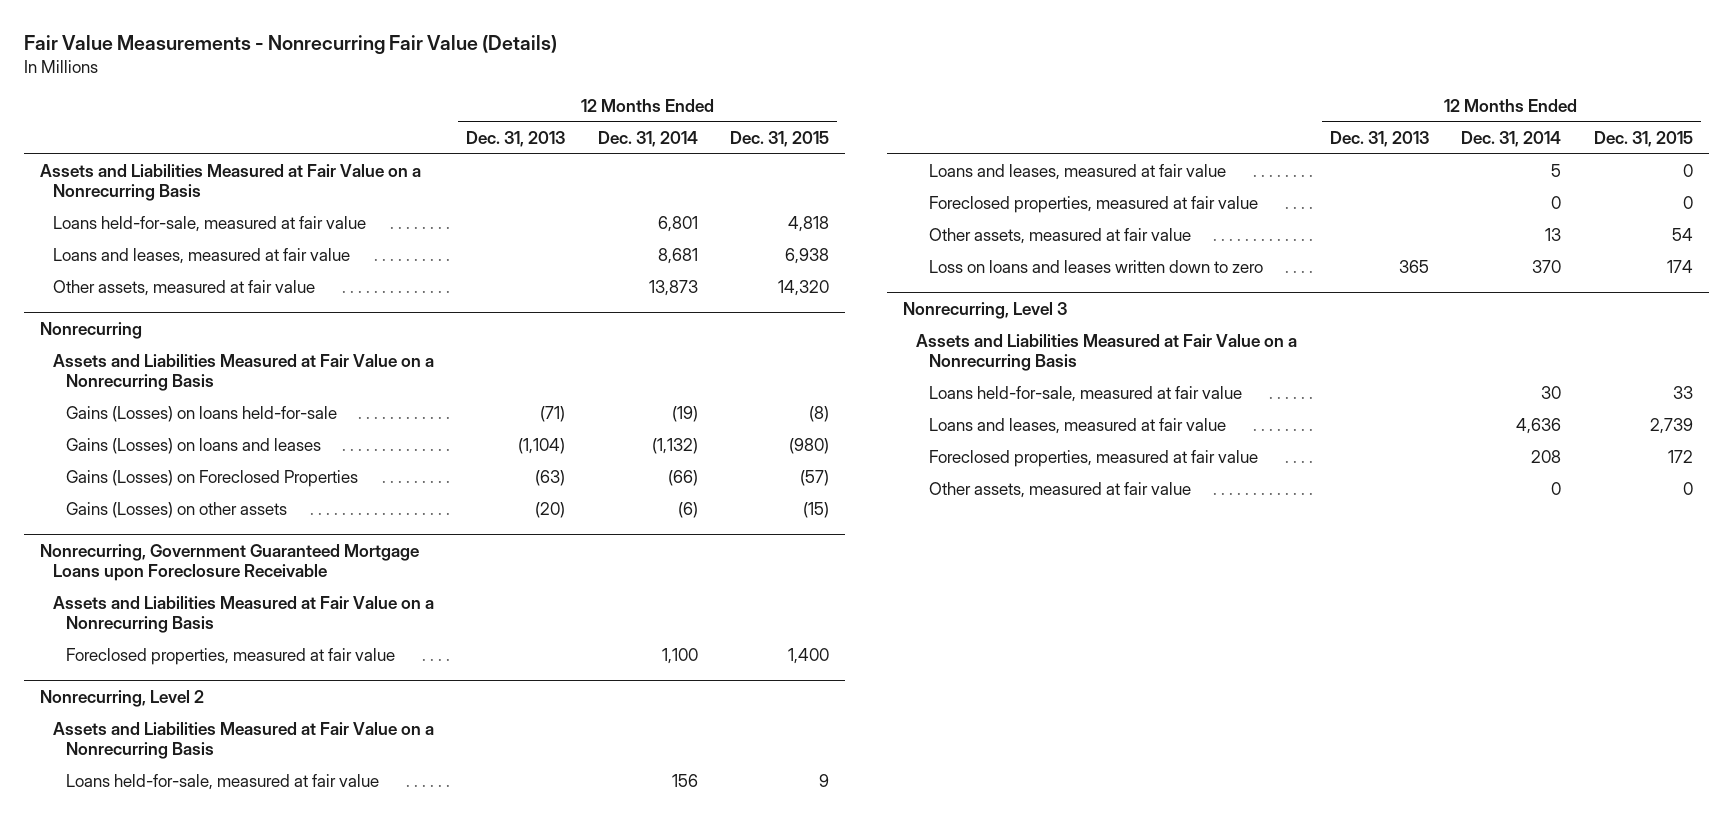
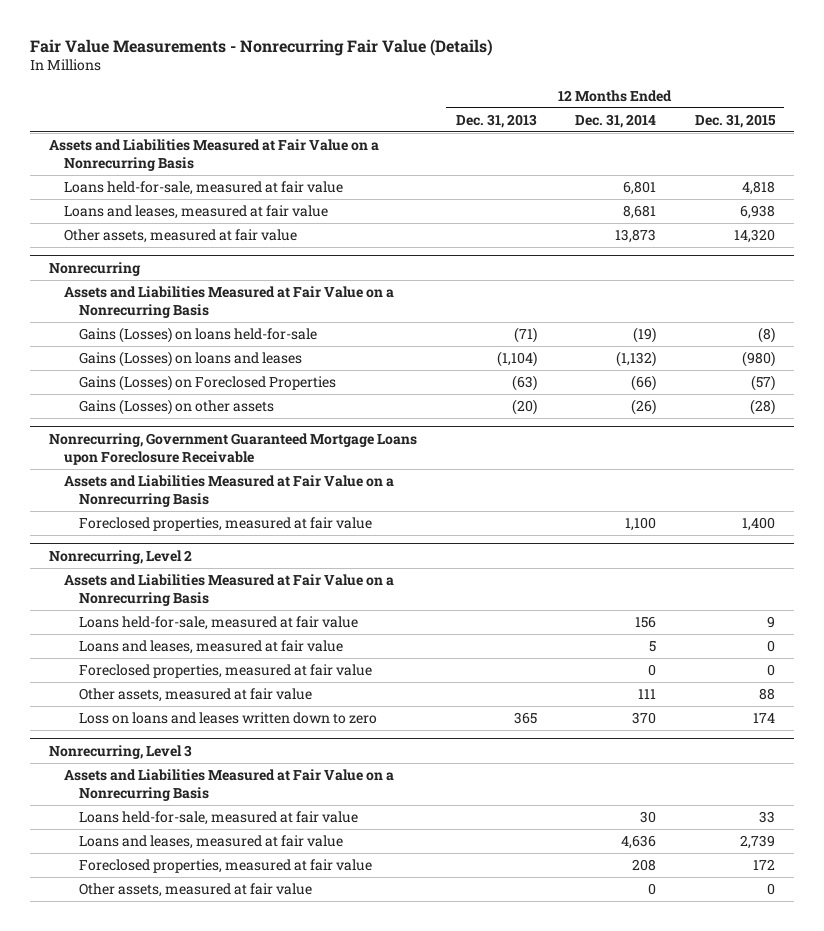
@ Nonrecurring
- Gains (Losses) on other assets | (20) | (6) | (15)
+ Gains (Losses) on other assets | (20) | (26) | (28)
@ Nonrecurring, Level 2
- Other assets, measured at fair value | | 13 | 54
+ Other assets, measured at fair value | | 111 | 88

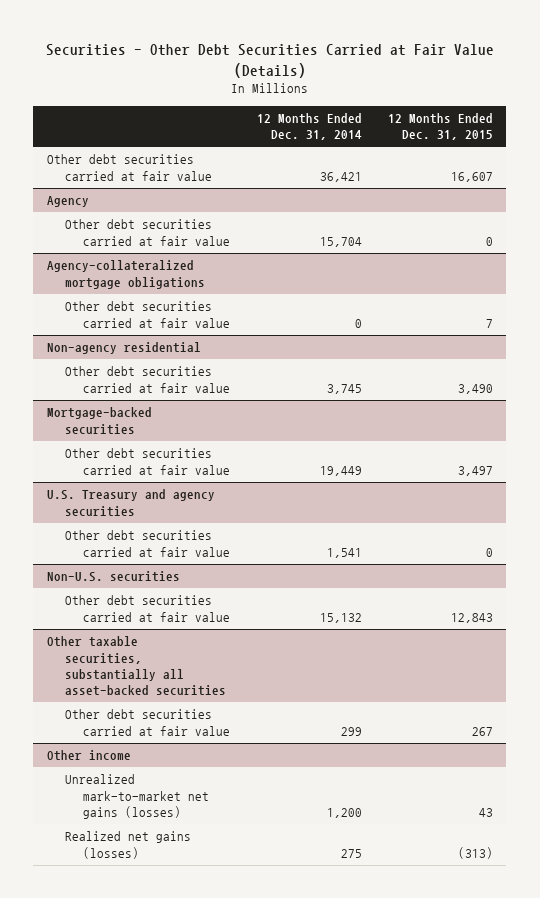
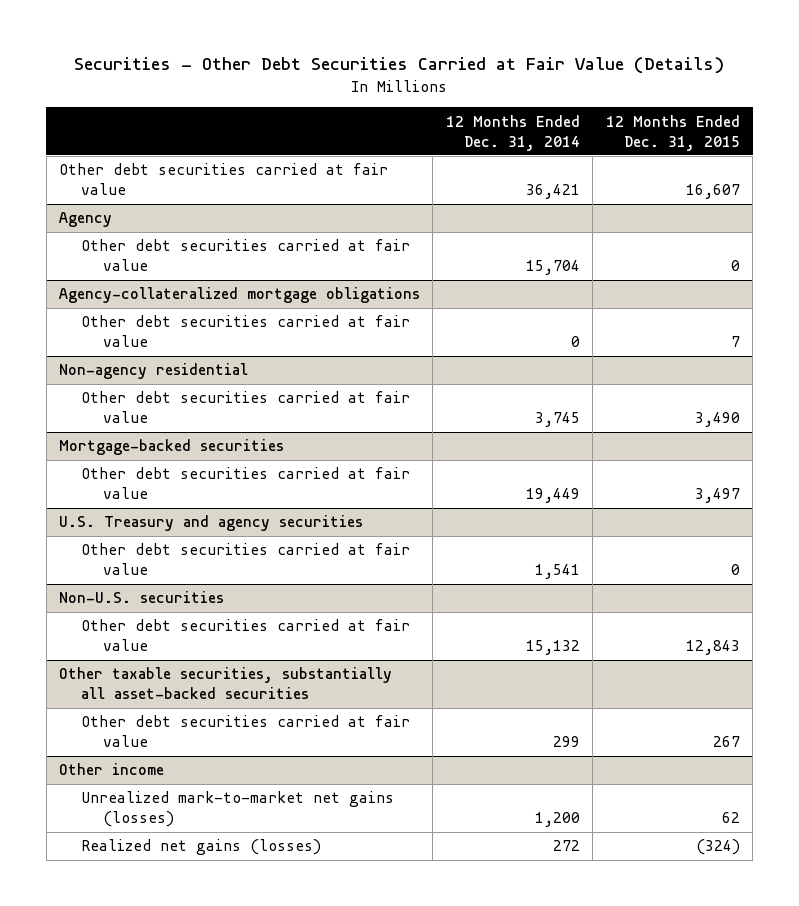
@ Other income
- Unrealized mark-to-market net gains (losses) | 1,200 | 43
- Realized net gains (losses) | 275 | (313)
+ Unrealized mark-to-market net gains (losses) | 1,200 | 62
+ Realized net gains (losses) | 272 | (324)

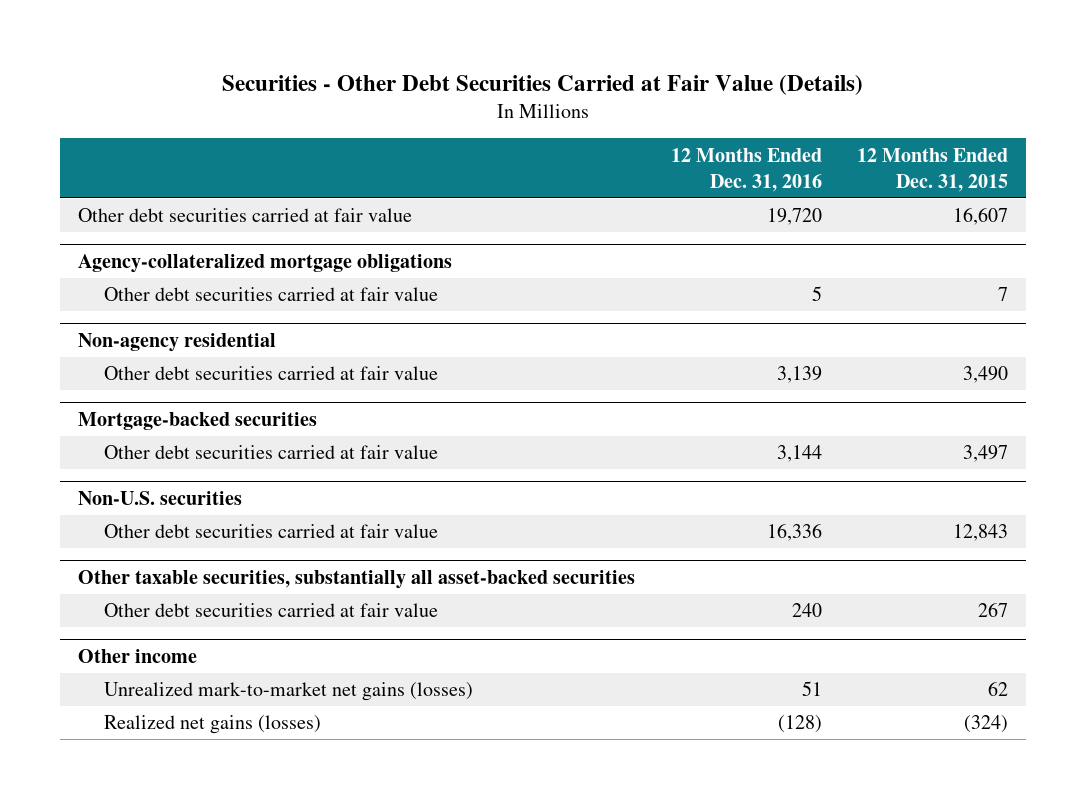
- | 12 Months Ended Dec. 31, 2014 | 12 Months Ended Dec. 31, 2015
+ | 12 Months Ended Dec. 31, 2016 | 12 Months Ended Dec. 31, 2015
- Agency
- Other debt securities carried at fair value | 15,704 | 0
- U.S. Treasury and agency securities
- Other debt securities carried at fair value | 1,541 | 0

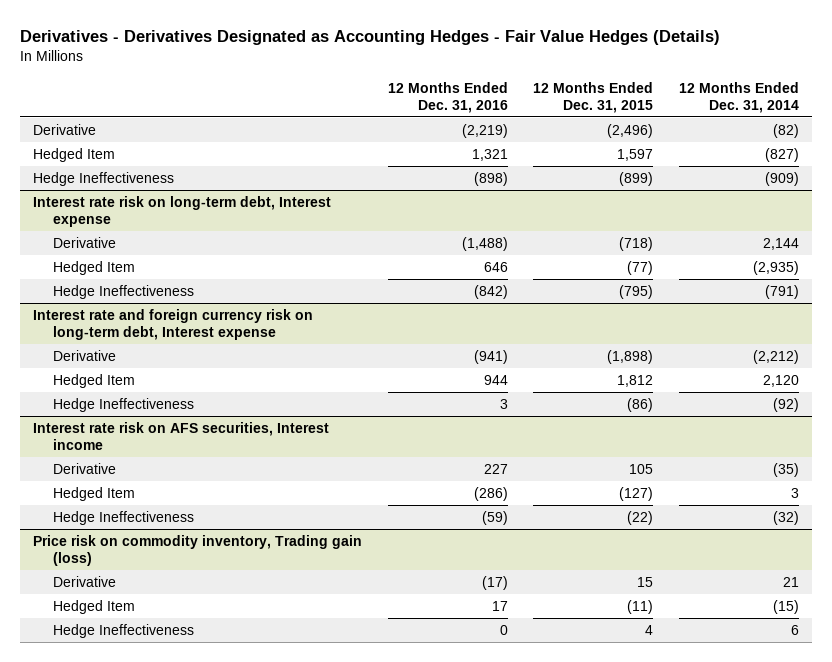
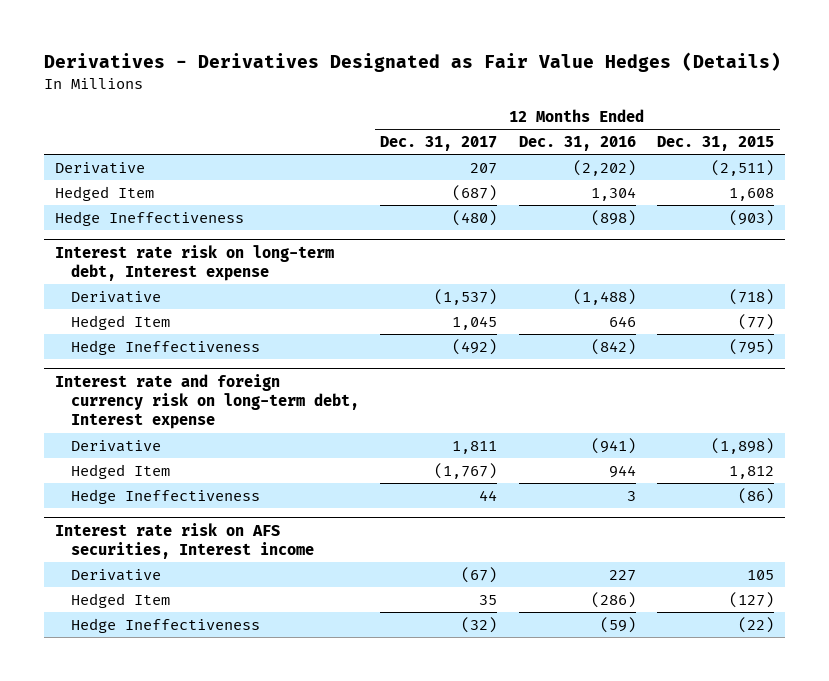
- Derivatives - Derivatives Designated as Accounting Hedges - Fair Value Hedges (Details)
+ Derivatives - Derivatives Designated as Fair Value Hedges (Details)
- | 12 Months Ended Dec. 31, 2016 | 12 Months Ended Dec. 31, 2015 | 12 Months Ended Dec. 31, 2014
+ | 12 Months Ended Dec. 31, 2017 | 12 Months Ended Dec. 31, 2016 | 12 Months Ended Dec. 31, 2015
- Derivative | (2,219) | (2,496) | (82)
- Hedged Item | 1,321 | 1,597 | (827)
- Hedge Ineffectiveness | (898) | (899) | (909)
+ Derivative | 207 | (2,202) | (2,511)
+ Hedged Item | (687) | 1,304 | 1,608
+ Hedge Ineffectiveness | (480) | (898) | (903)
- Price risk on commodity inventory, Trading gain (loss)
- Derivative | (17) | 15 | 21
- Hedged Item | 17 | (11) | (15)
- Hedge Ineffectiveness | 0 | 4 | 6

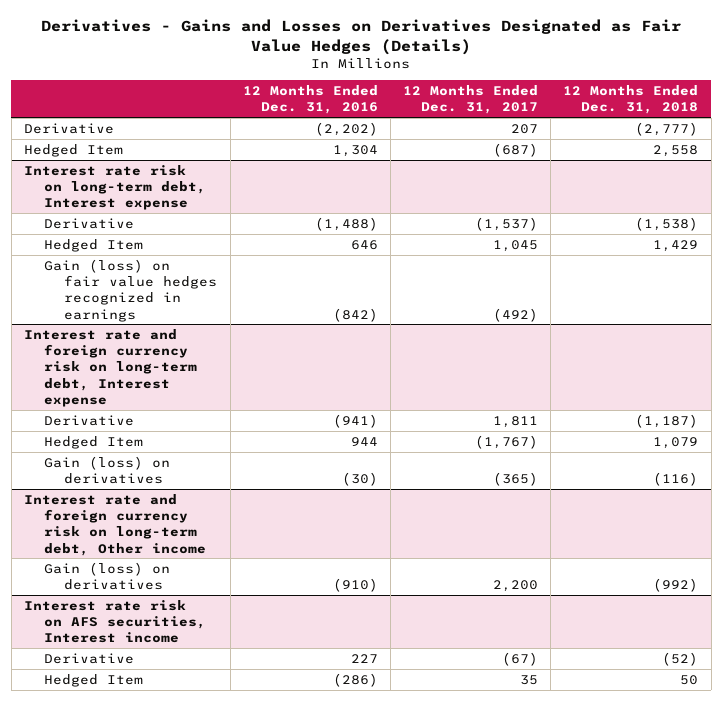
- Derivatives - Derivatives Designated as Fair Value Hedges (Details)
+ Derivatives - Gains and Losses on Derivatives Designated as Fair Value Hedges (Details)
- | 12 Months Ended Dec. 31, 2017 | 12 Months Ended Dec. 31, 2016 | 12 Months Ended Dec. 31, 2015
+ | 12 Months Ended Dec. 31, 2016 | 12 Months Ended Dec. 31, 2017 | 12 Months Ended Dec. 31, 2018
- Hedge Ineffectiveness | (480) | (898) | (903)
@ Interest rate risk on long-term debt, Interest expense
- Hedge Ineffectiveness | (492) | (842) | (795)
+ Gain (loss) on fair value hedges recognized in earnings | (842) | (492) |
@ Interest rate and foreign currency risk on long-term debt, Interest expense
- Hedge Ineffectiveness | 44 | 3 | (86)
+ Gain (loss) on derivatives | (30) | (365) | (116)
+ Interest rate and foreign currency risk on long-term debt, Other income
+ Gain (loss) on derivatives | (910) | 2,200 | (992)
@ Interest rate risk on AFS securities, Interest income
- Hedge Ineffectiveness | (32) | (59) | (22)

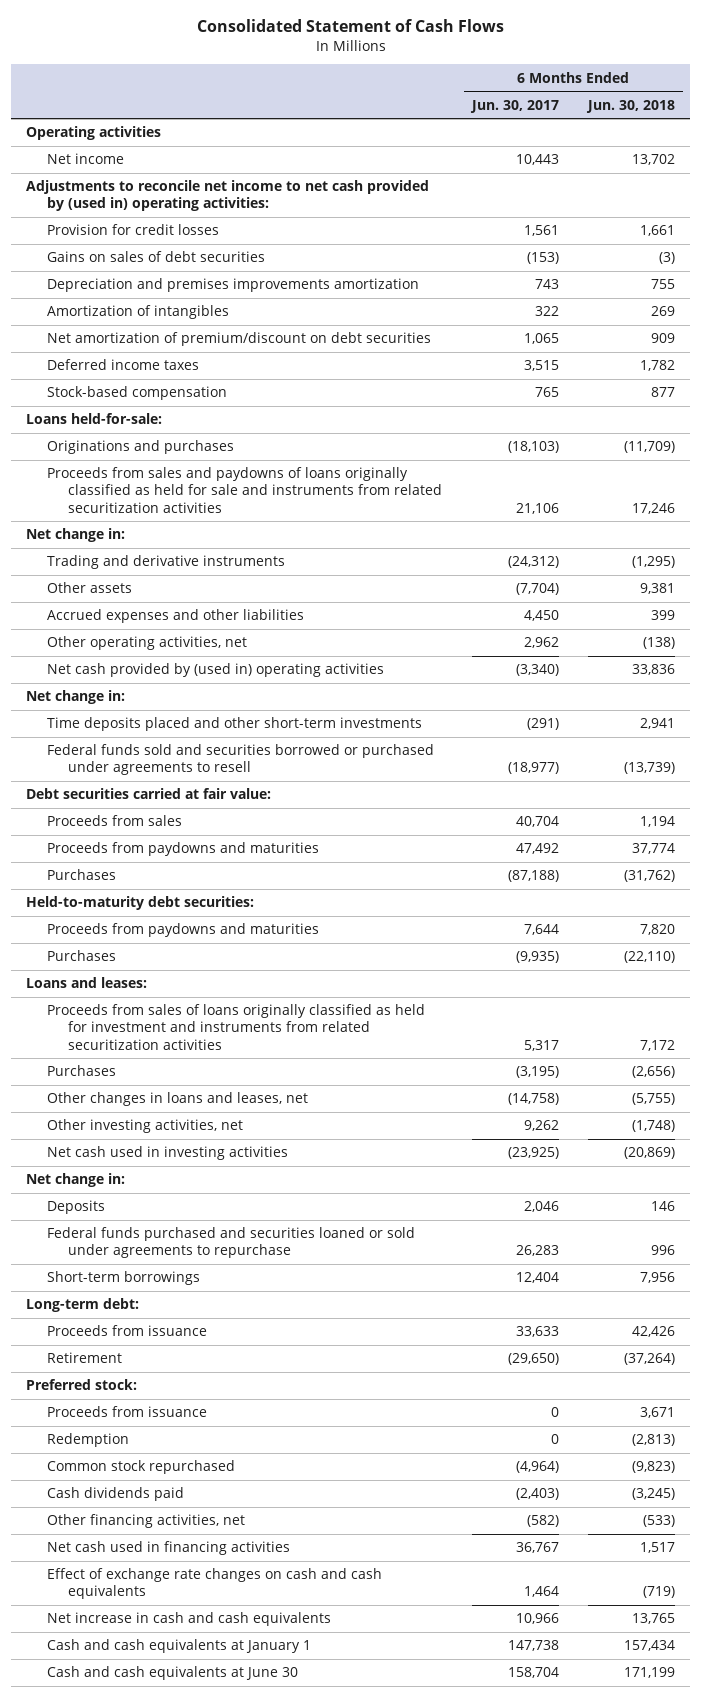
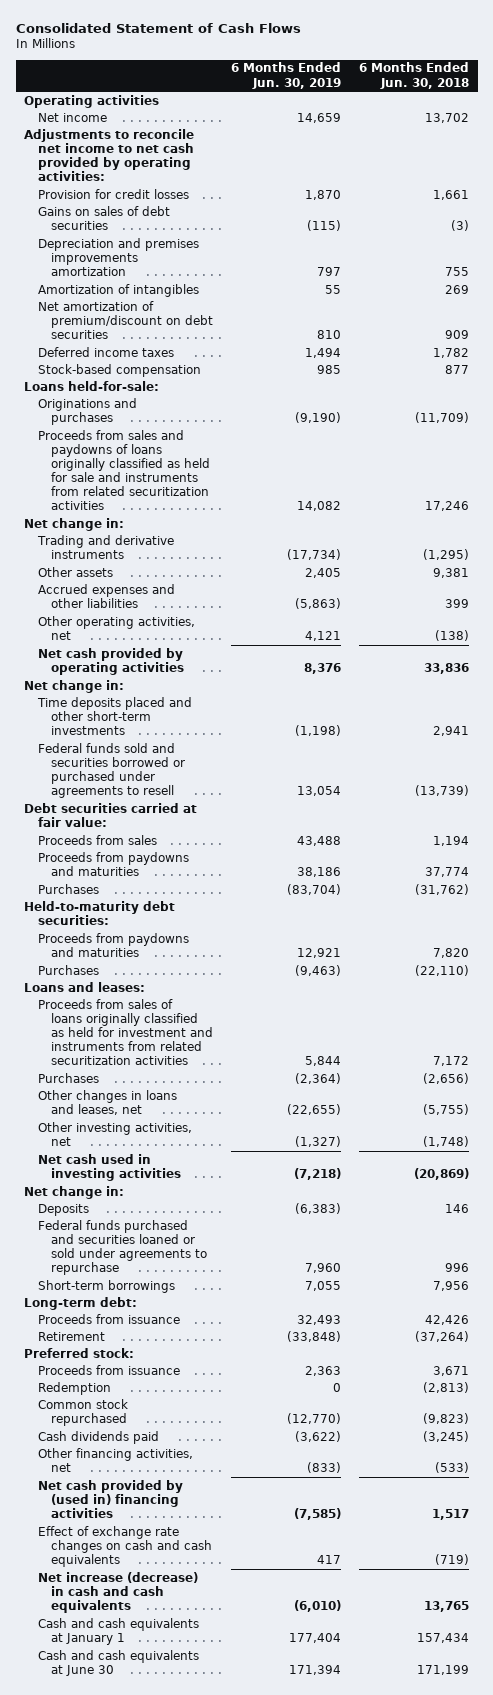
- | 6 Months Ended Jun. 30, 2017 | 6 Months Ended Jun. 30, 2018
+ | 6 Months Ended Jun. 30, 2019 | 6 Months Ended Jun. 30, 2018
- Adjustments to reconcile net income to net cash provided by (used in) operating activities:
+ Adjustments to reconcile net income to net cash provided by operating activities:
- Net cash provided by (used in) operating activities | (3,340) | 33,836
+ Net cash provided by operating activities | 8,376 | 33,836
- Net cash used in financing activities | 36,767 | 1,517
+ Net cash provided by (used in) financing activities | (7,585) | 1,517
- Net increase in cash and cash equivalents | 10,966 | 13,765
+ Net increase (decrease) in cash and cash equivalents | (6,010) | 13,765

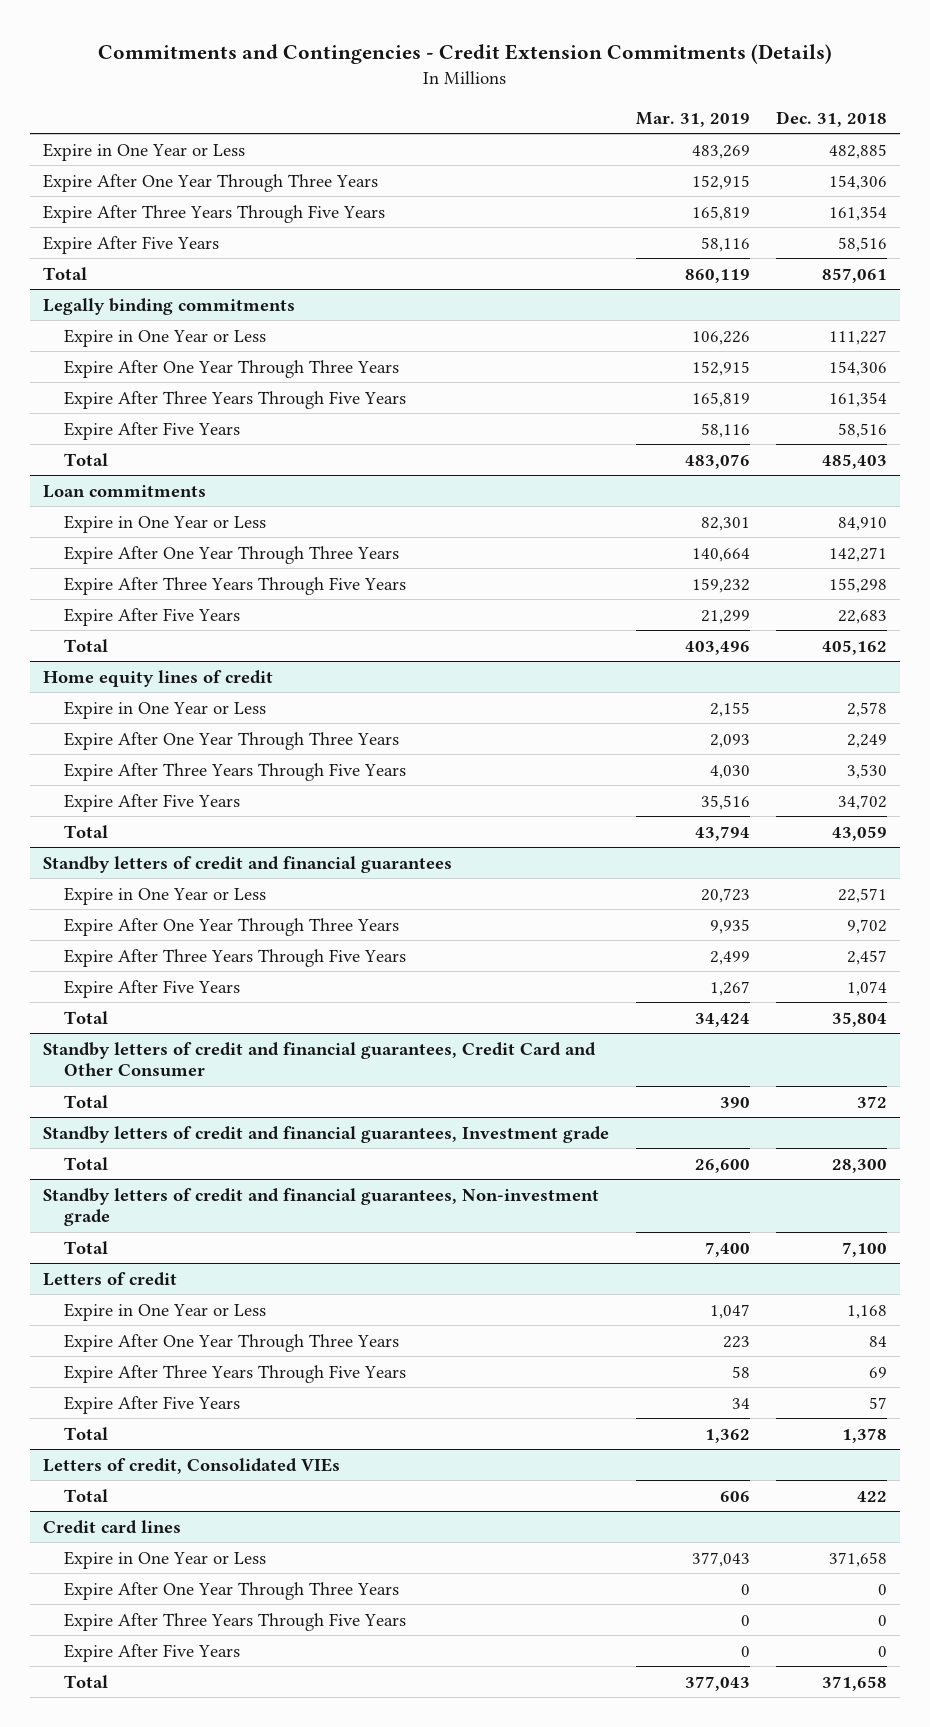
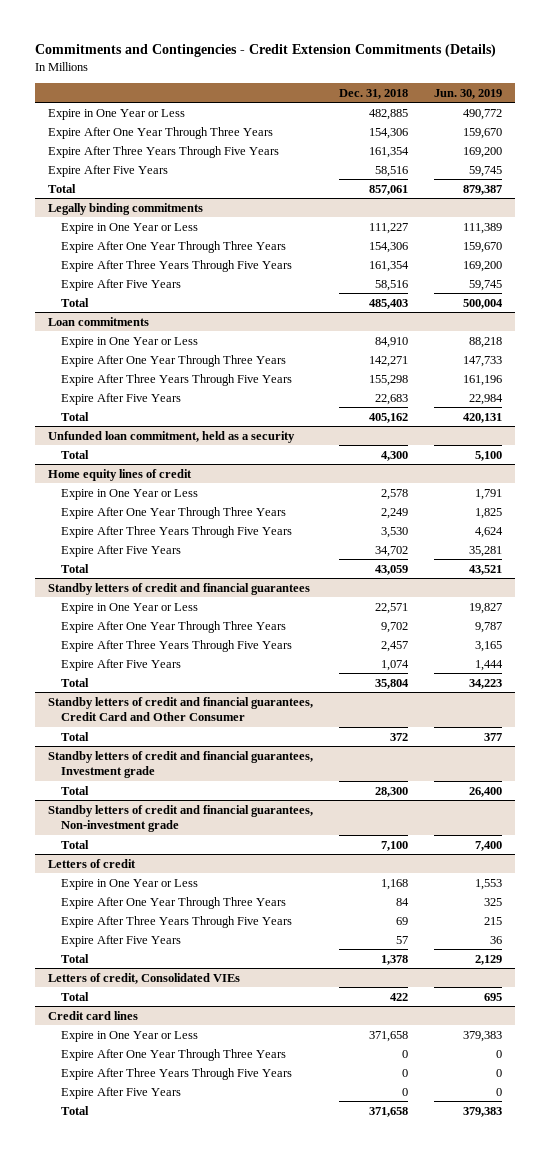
- | Mar. 31, 2019 | Dec. 31, 2018
+ | Dec. 31, 2018 | Jun. 30, 2019
+ Unfunded loan commitment, held as a security
+ Total | 4,300 | 5,100

